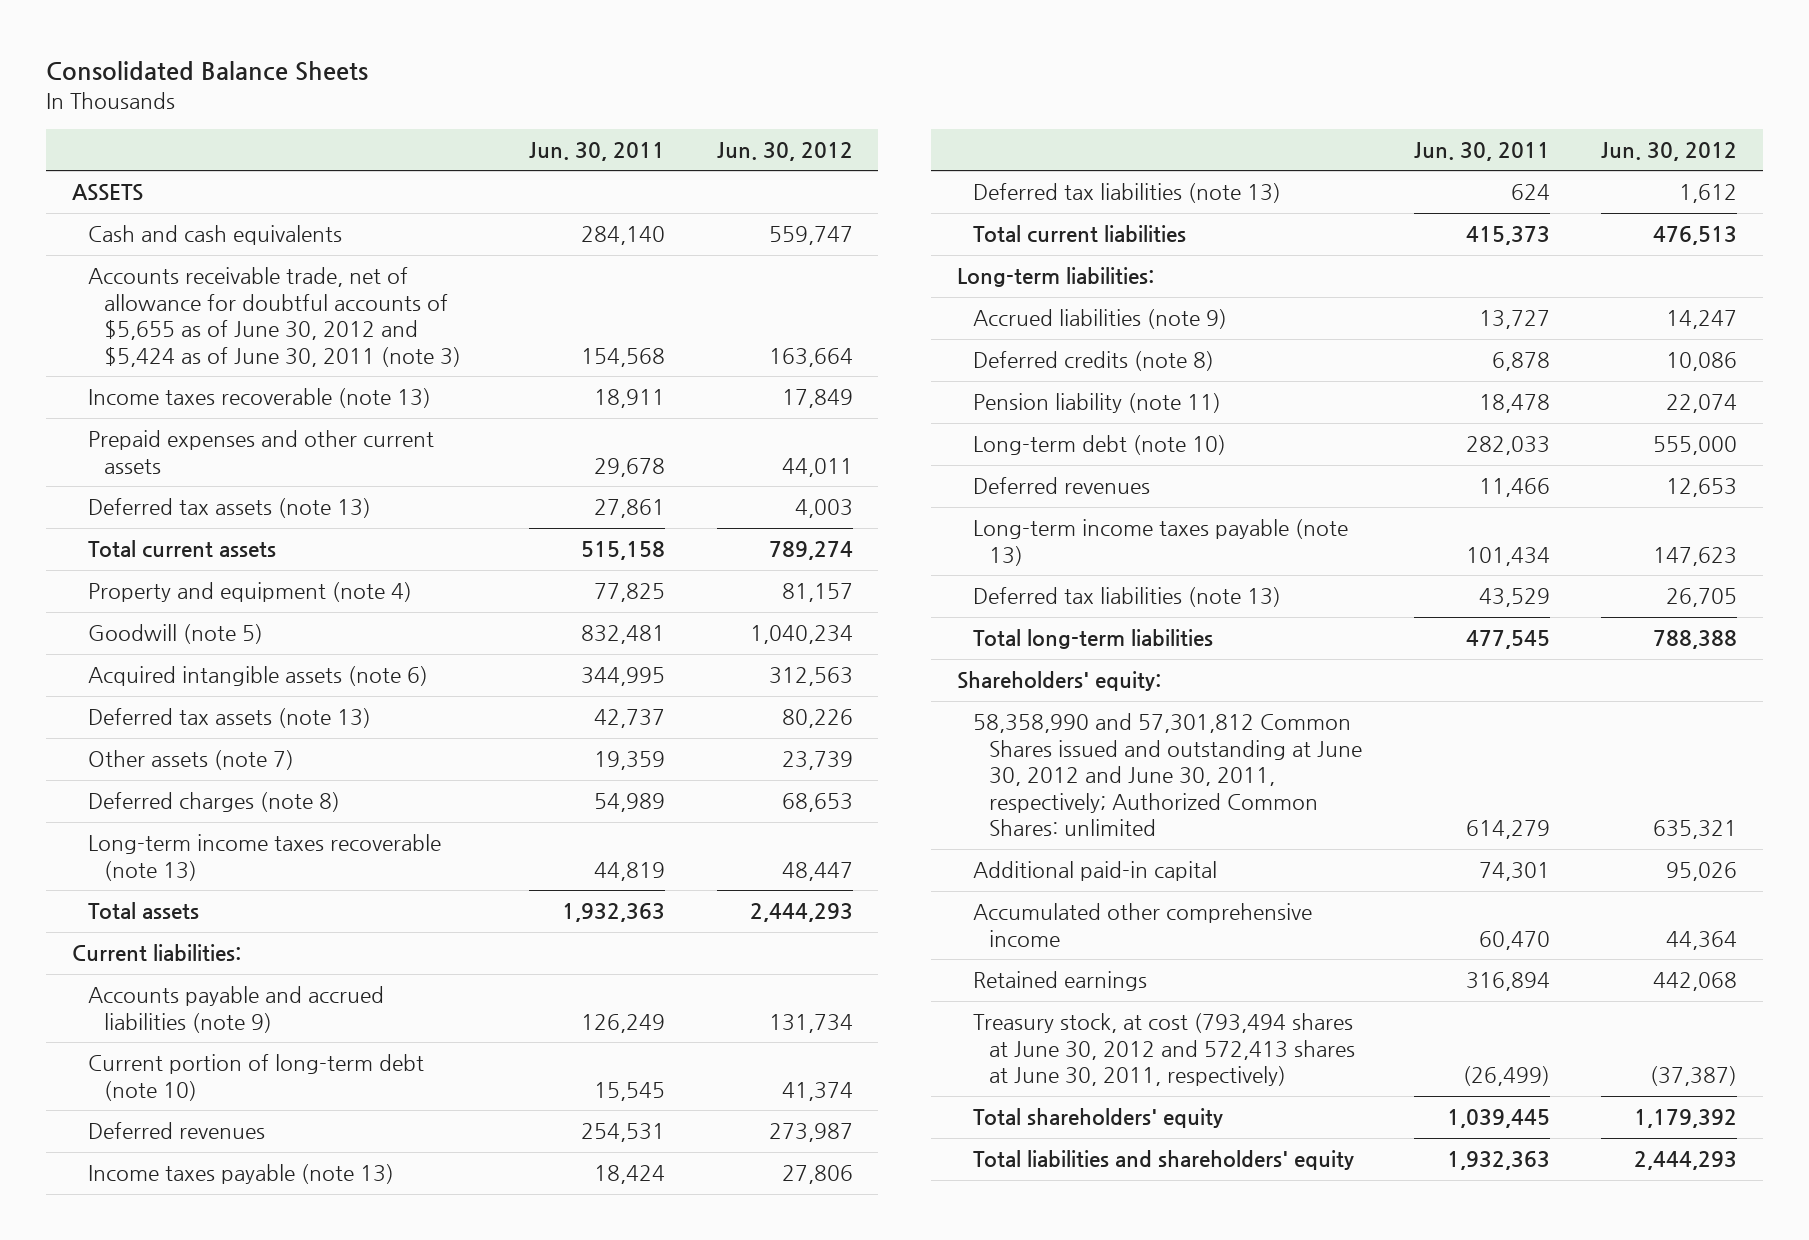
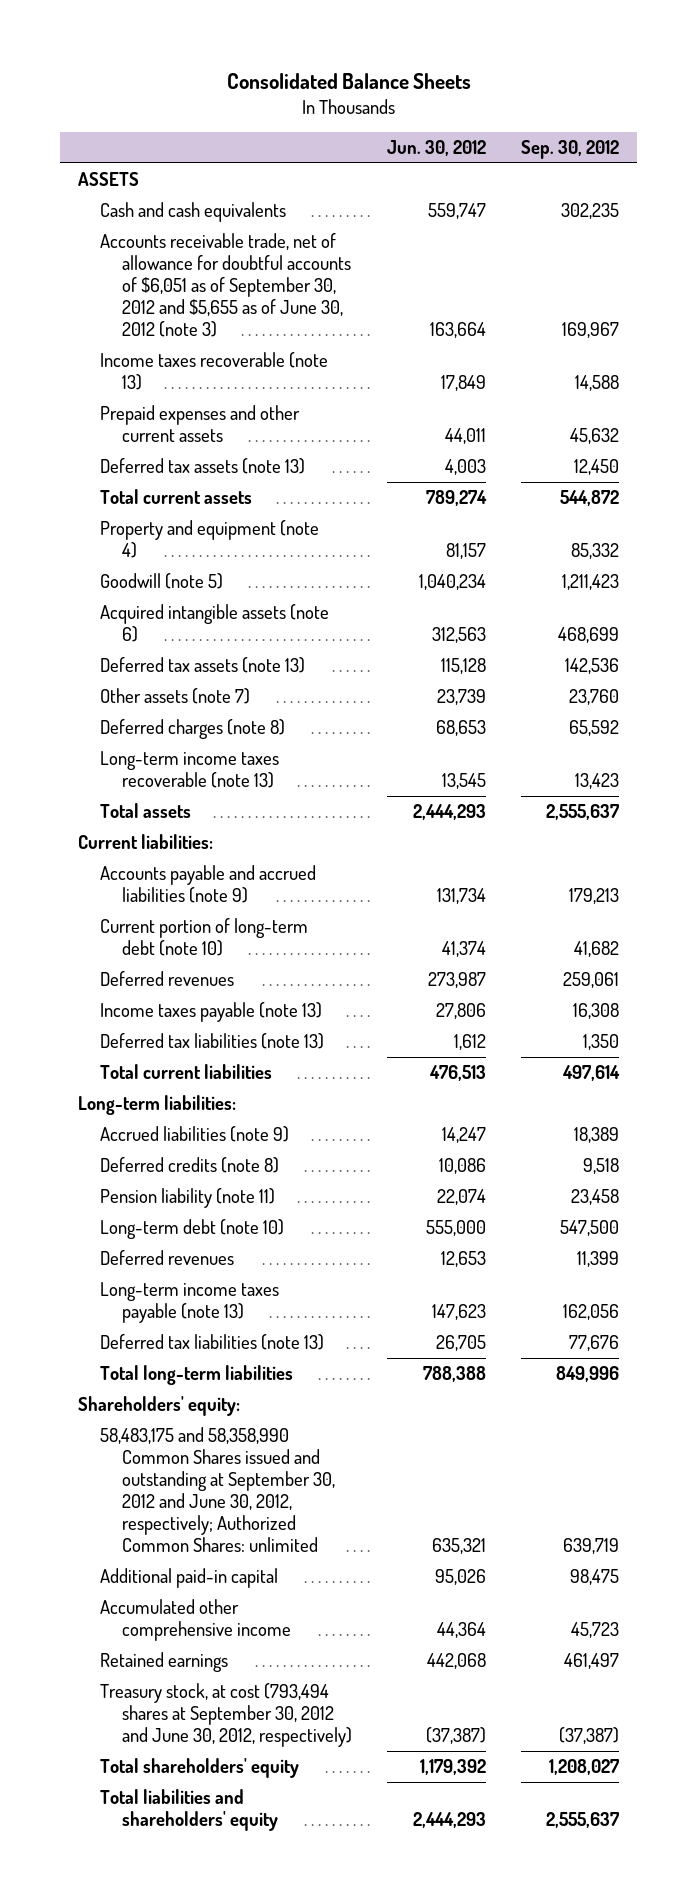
- | Jun. 30, 2011 | Jun. 30, 2012
+ | Jun. 30, 2012 | Sep. 30, 2012
- Accounts receivable trade, net of allowance for doubtful accounts of $5,655 as of June 30, 2012 and $5,424 as of June 30, 2011 (note 3) | 154,568 | 163,664
+ Accounts receivable trade, net of allowance for doubtful accounts of $6,051 as of September 30, 2012 and $5,655 as of June 30, 2012 (note 3) | 163,664 | 169,967
- Deferred tax assets (note 13) | 42,737 | 80,226
+ Deferred tax assets (note 13) | 115,128 | 142,536
- Long-term income taxes recoverable (note 13) | 44,819 | 48,447
+ Long-term income taxes recoverable (note 13) | 13,545 | 13,423
- 58,358,990 and 57,301,812 Common Shares issued and outstanding at June 30, 2012 and June 30, 2011, respectively; Authorized Common Shares: unlimited | 614,279 | 635,321
+ 58,483,175 and 58,358,990 Common Shares issued and outstanding at September 30, 2012 and June 30, 2012, respectively; Authorized Common Shares: unlimited | 635,321 | 639,719
- Treasury stock, at cost (793,494 shares at June 30, 2012 and 572,413 shares at June 30, 2011, respectively) | (26,499) | (37,387)
+ Treasury stock, at cost (793,494 shares at September 30, 2012 and June 30, 2012, respectively) | (37,387) | (37,387)

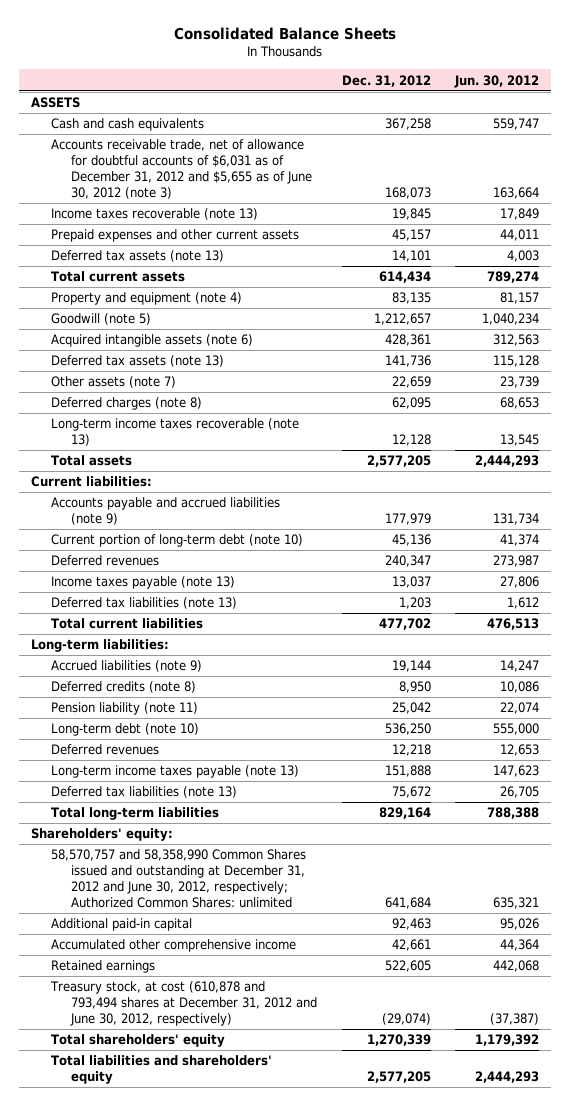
- | Jun. 30, 2012 | Sep. 30, 2012
+ | Dec. 31, 2012 | Jun. 30, 2012
- Accounts receivable trade, net of allowance for doubtful accounts of $6,051 as of September 30, 2012 and $5,655 as of June 30, 2012 (note 3) | 163,664 | 169,967
+ Accounts receivable trade, net of allowance for doubtful accounts of $6,031 as of December 31, 2012 and $5,655 as of June 30, 2012 (note 3) | 168,073 | 163,664
- 58,483,175 and 58,358,990 Common Shares issued and outstanding at September 30, 2012 and June 30, 2012, respectively; Authorized Common Shares: unlimited | 635,321 | 639,719
+ 58,570,757 and 58,358,990 Common Shares issued and outstanding at December 31, 2012 and June 30, 2012, respectively; Authorized Common Shares: unlimited | 641,684 | 635,321
- Treasury stock, at cost (793,494 shares at September 30, 2012 and June 30, 2012, respectively) | (37,387) | (37,387)
+ Treasury stock, at cost (610,878 and 793,494 shares at December 31, 2012 and June 30, 2012, respectively) | (29,074) | (37,387)

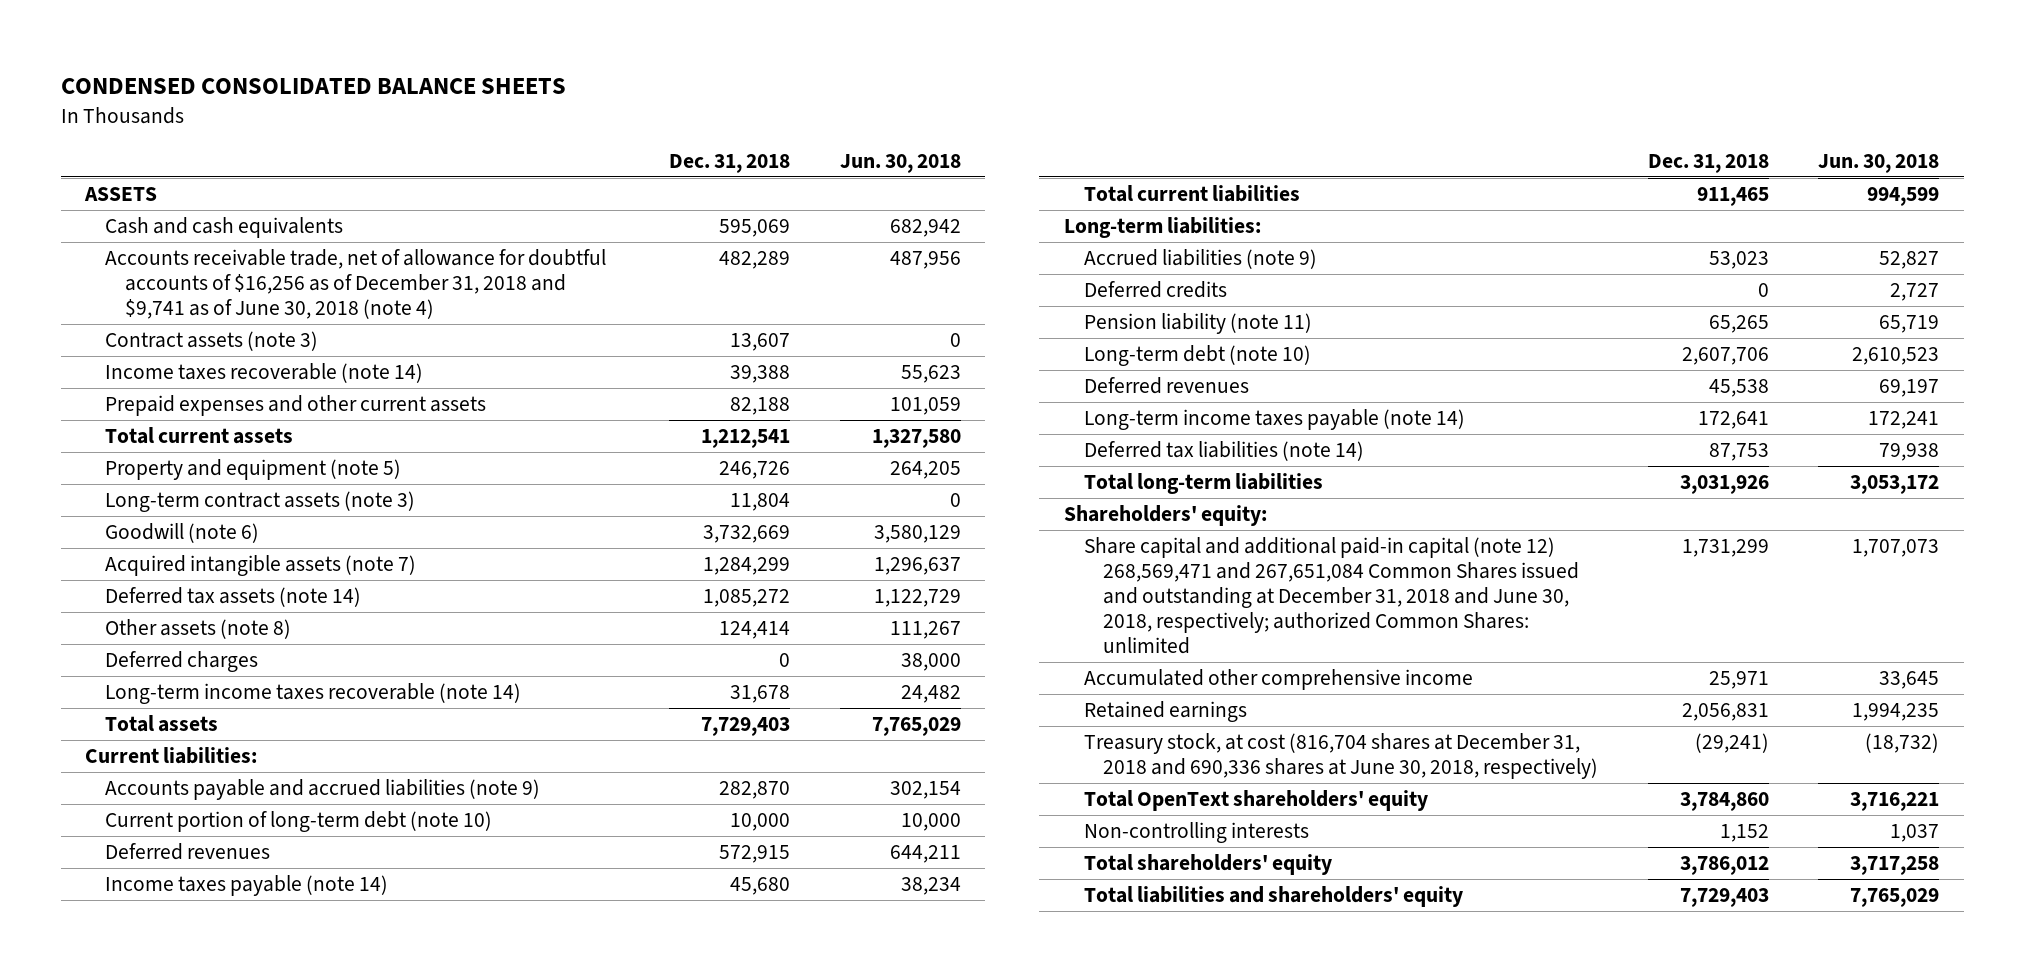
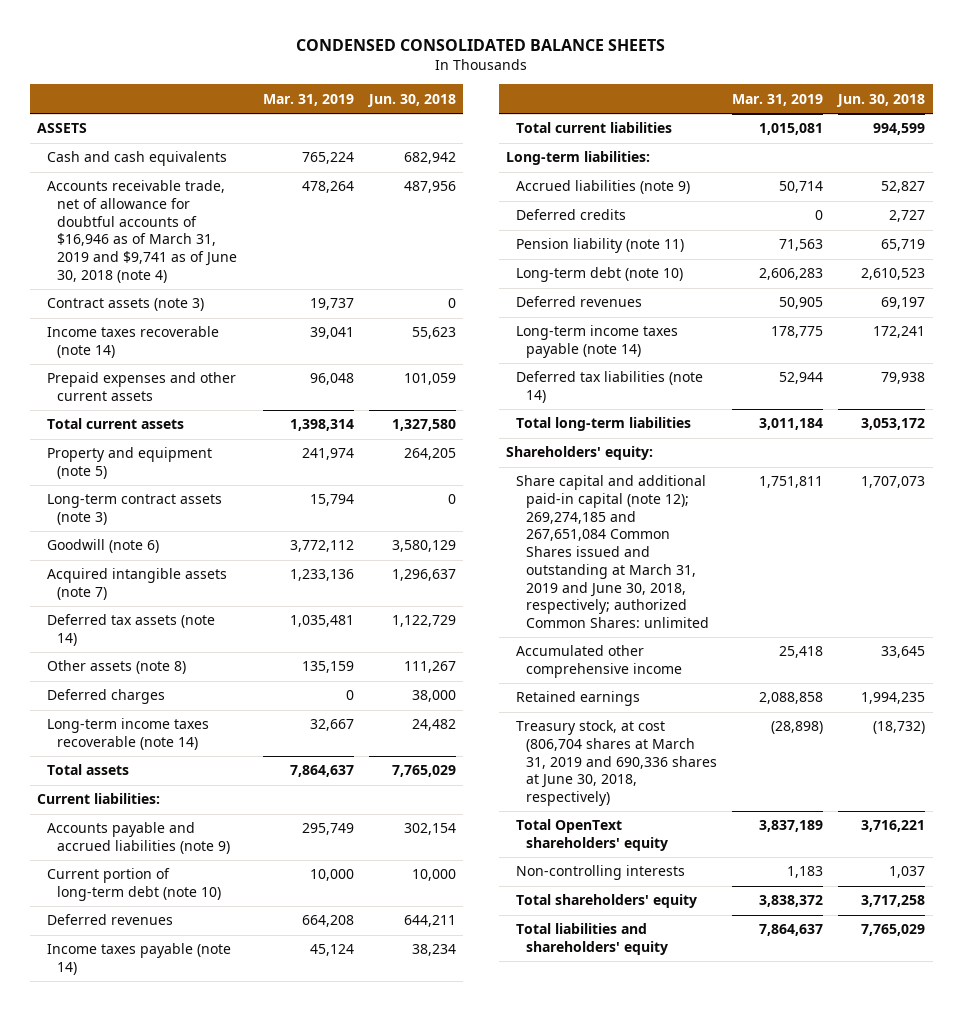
- | Dec. 31, 2018 | Jun. 30, 2018
+ | Mar. 31, 2019 | Jun. 30, 2018
- Accounts receivable trade, net of allowance for doubtful accounts of $16,256 as of December 31, 2018 and $9,741 as of June 30, 2018 (note 4) | 482,289 | 487,956
+ Accounts receivable trade, net of allowance for doubtful accounts of $16,946 as of March 31, 2019 and $9,741 as of June 30, 2018 (note 4) | 478,264 | 487,956
- Share capital and additional paid-in capital (note 12) 268,569,471 and 267,651,084 Common Shares issued and outstanding at December 31, 2018 and June 30, 2018, respectively; authorized Common Shares: unlimited | 1,731,299 | 1,707,073
+ Share capital and additional paid-in capital (note 12); 269,274,185 and 267,651,084 Common Shares issued and outstanding at March 31, 2019 and June 30, 2018, respectively; authorized Common Shares: unlimited | 1,751,811 | 1,707,073
- Treasury stock, at cost (816,704 shares at December 31, 2018 and 690,336 shares at June 30, 2018, respectively) | (29,241) | (18,732)
+ Treasury stock, at cost (806,704 shares at March 31, 2019 and 690,336 shares at June 30, 2018, respectively) | (28,898) | (18,732)

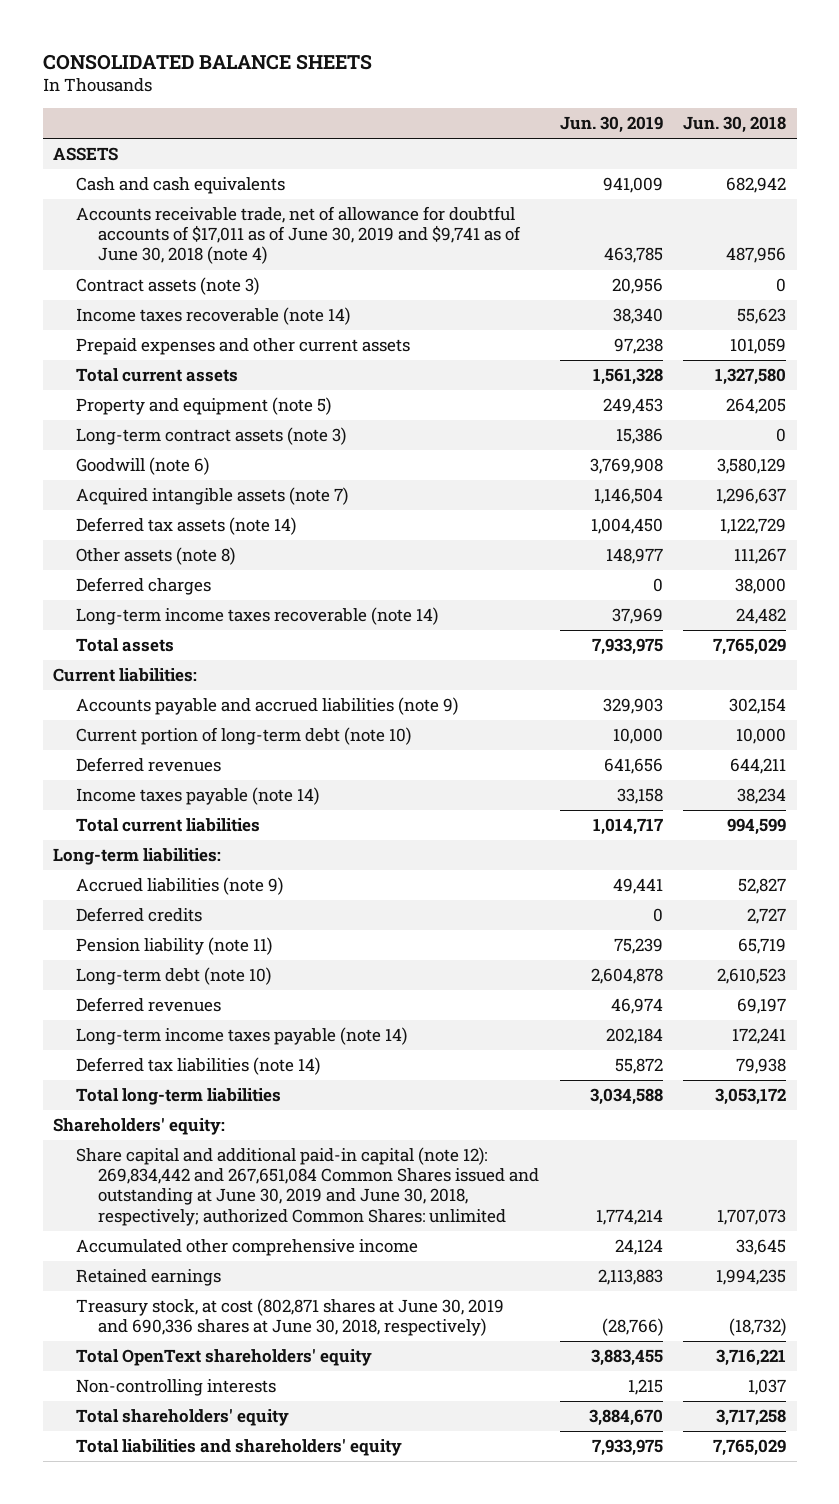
- CONDENSED CONSOLIDATED BALANCE SHEETS
+ CONSOLIDATED BALANCE SHEETS
- | Mar. 31, 2019 | Jun. 30, 2018
+ | Jun. 30, 2019 | Jun. 30, 2018
- Accounts receivable trade, net of allowance for doubtful accounts of $16,946 as of March 31, 2019 and $9,741 as of June 30, 2018 (note 4) | 478,264 | 487,956
+ Accounts receivable trade, net of allowance for doubtful accounts of $17,011 as of June 30, 2019 and $9,741 as of June 30, 2018 (note 4) | 463,785 | 487,956
- Share capital and additional paid-in capital (note 12); 269,274,185 and 267,651,084 Common Shares issued and outstanding at March 31, 2019 and June 30, 2018, respectively; authorized Common Shares: unlimited | 1,751,811 | 1,707,073
+ Share capital and additional paid-in capital (note 12): 269,834,442 and 267,651,084 Common Shares issued and outstanding at June 30, 2019 and June 30, 2018, respectively; authorized Common Shares: unlimited | 1,774,214 | 1,707,073
- Treasury stock, at cost (806,704 shares at March 31, 2019 and 690,336 shares at June 30, 2018, respectively) | (28,898) | (18,732)
+ Treasury stock, at cost (802,871 shares at June 30, 2019 and 690,336 shares at June 30, 2018, respectively) | (28,766) | (18,732)

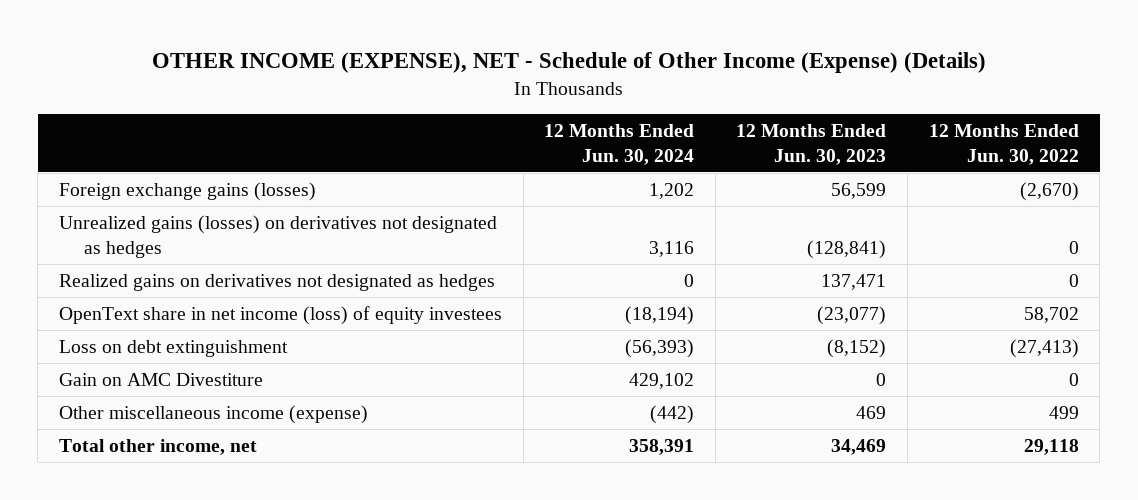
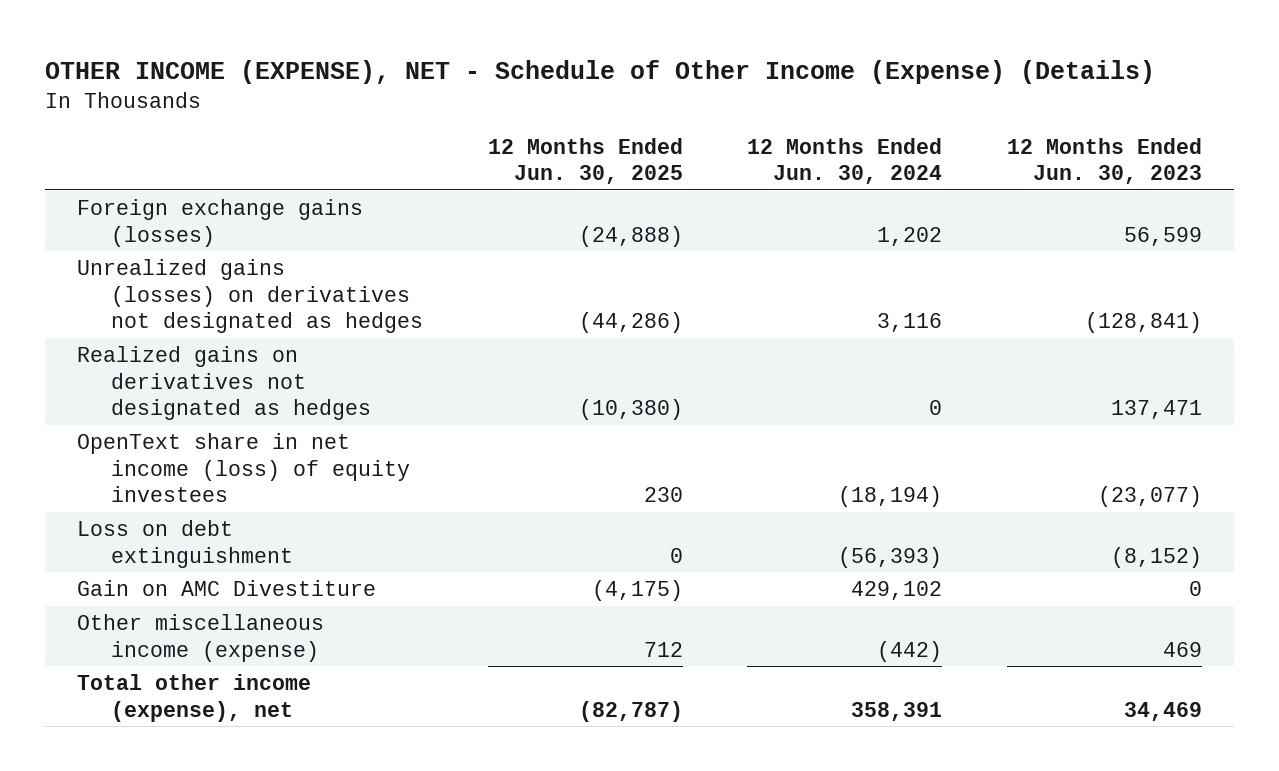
- | 12 Months Ended Jun. 30, 2024 | 12 Months Ended Jun. 30, 2023 | 12 Months Ended Jun. 30, 2022
+ | 12 Months Ended Jun. 30, 2025 | 12 Months Ended Jun. 30, 2024 | 12 Months Ended Jun. 30, 2023
- Total other income, net | 358,391 | 34,469 | 29,118
+ Total other income (expense), net | (82,787) | 358,391 | 34,469

